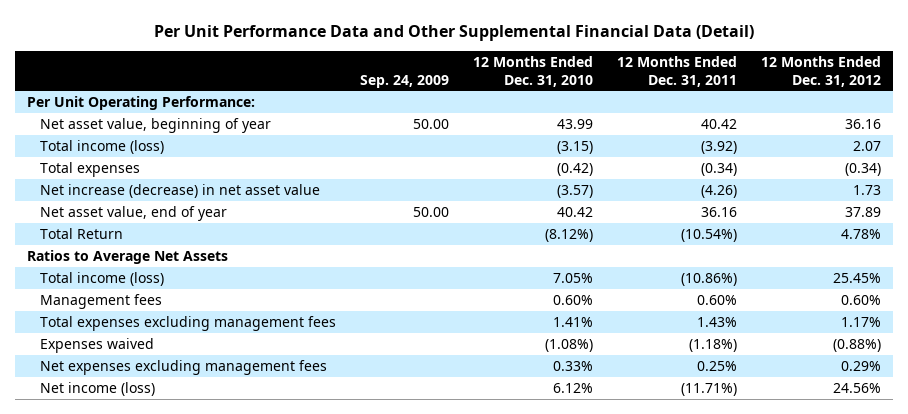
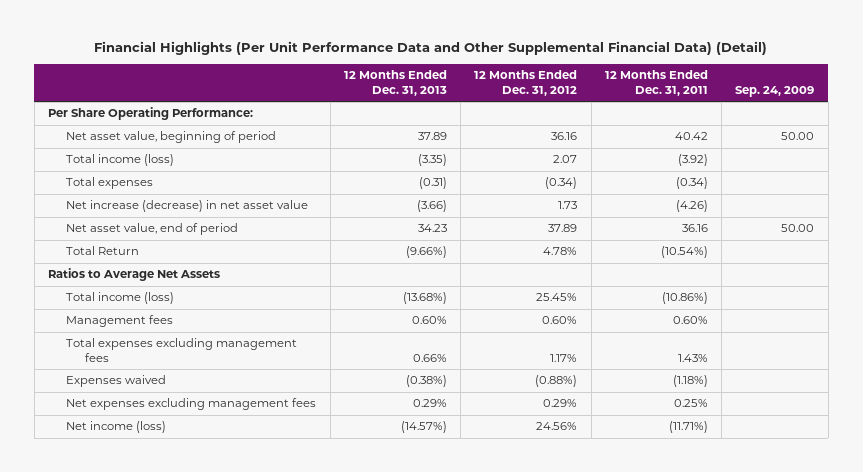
- Per Unit Performance Data and Other Supplemental Financial Data (Detail)
+ Financial Highlights (Per Unit Performance Data and Other Supplemental Financial Data) (Detail)
- | Sep. 24, 2009 | 12 Months Ended Dec. 31, 2010 | 12 Months Ended Dec. 31, 2011 | 12 Months Ended Dec. 31, 2012
+ | 12 Months Ended Dec. 31, 2013 | 12 Months Ended Dec. 31, 2012 | 12 Months Ended Dec. 31, 2011 | Sep. 24, 2009
- Per Unit Operating Performance:
- Net asset value, beginning of year | 50.00 | 43.99 | 40.42 | 36.16
+ Per Share Operating Performance:
+ Net asset value, beginning of period | 37.89 | 36.16 | 40.42 | 50.00
- Net asset value, end of year | 50.00 | 40.42 | 36.16 | 37.89
+ Net asset value, end of period | 34.23 | 37.89 | 36.16 | 50.00

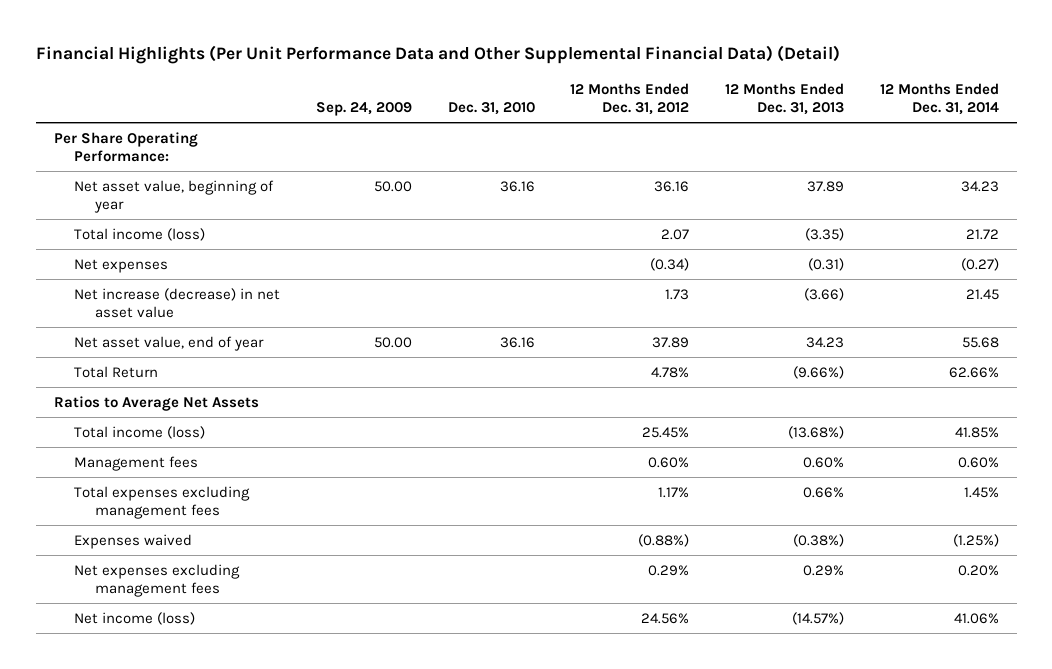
- | 12 Months Ended Dec. 31, 2013 | 12 Months Ended Dec. 31, 2012 | 12 Months Ended Dec. 31, 2011 | Sep. 24, 2009
+ | Sep. 24, 2009 | Dec. 31, 2010 | 12 Months Ended Dec. 31, 2012 | 12 Months Ended Dec. 31, 2013 | 12 Months Ended Dec. 31, 2014
- Net asset value, beginning of period | 37.89 | 36.16 | 40.42 | 50.00
+ Net asset value, beginning of year | 50.00 | 36.16 | 36.16 | 37.89 | 34.23
- Total expenses | (0.31) | (0.34) | (0.34) |
+ Net expenses | | | (0.34) | (0.31) | (0.27)
- Net asset value, end of period | 34.23 | 37.89 | 36.16 | 50.00
+ Net asset value, end of year | 50.00 | 36.16 | 37.89 | 34.23 | 55.68

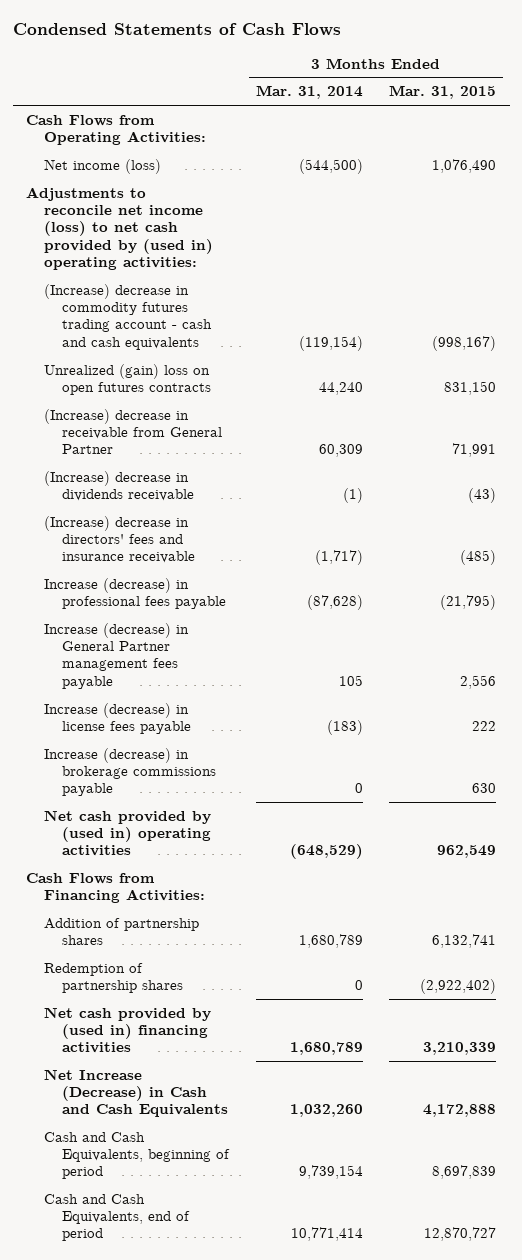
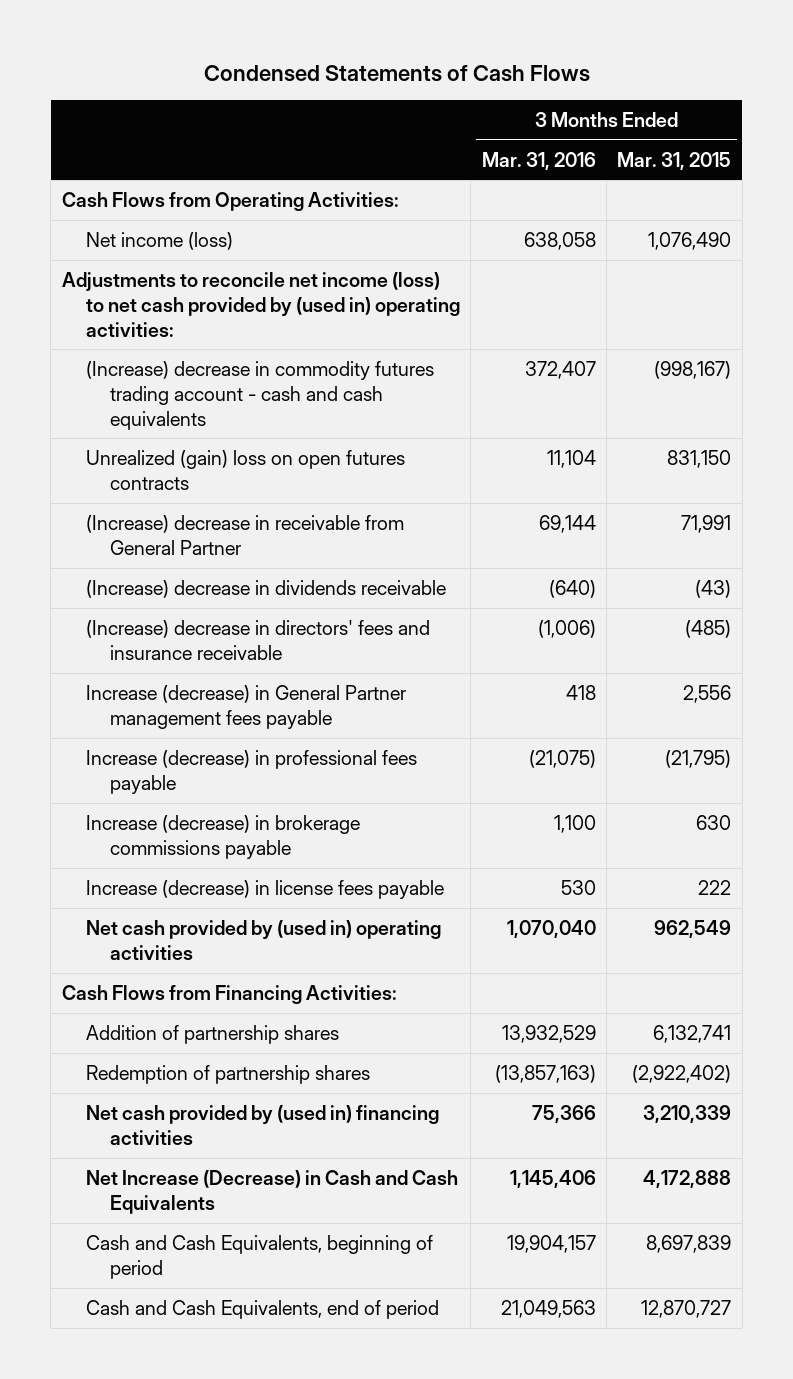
- | 3 Months Ended Mar. 31, 2014 | 3 Months Ended Mar. 31, 2015
+ | 3 Months Ended Mar. 31, 2016 | 3 Months Ended Mar. 31, 2015
moved down: Increase (decrease) in professional fees payable | (21,075) | (21,795)
moved down: Increase (decrease) in license fees payable | 530 | 222

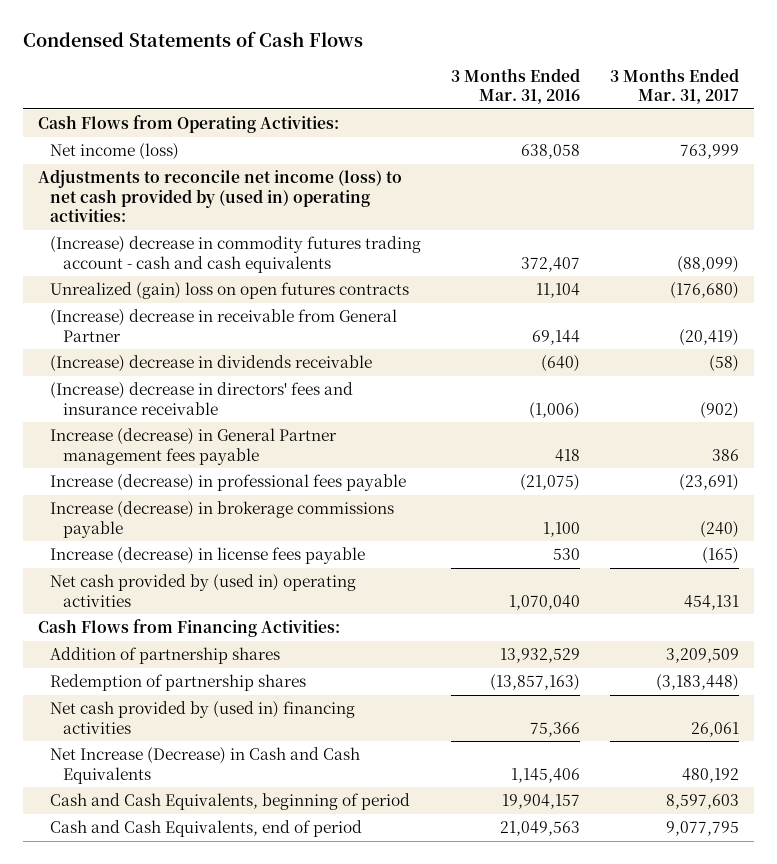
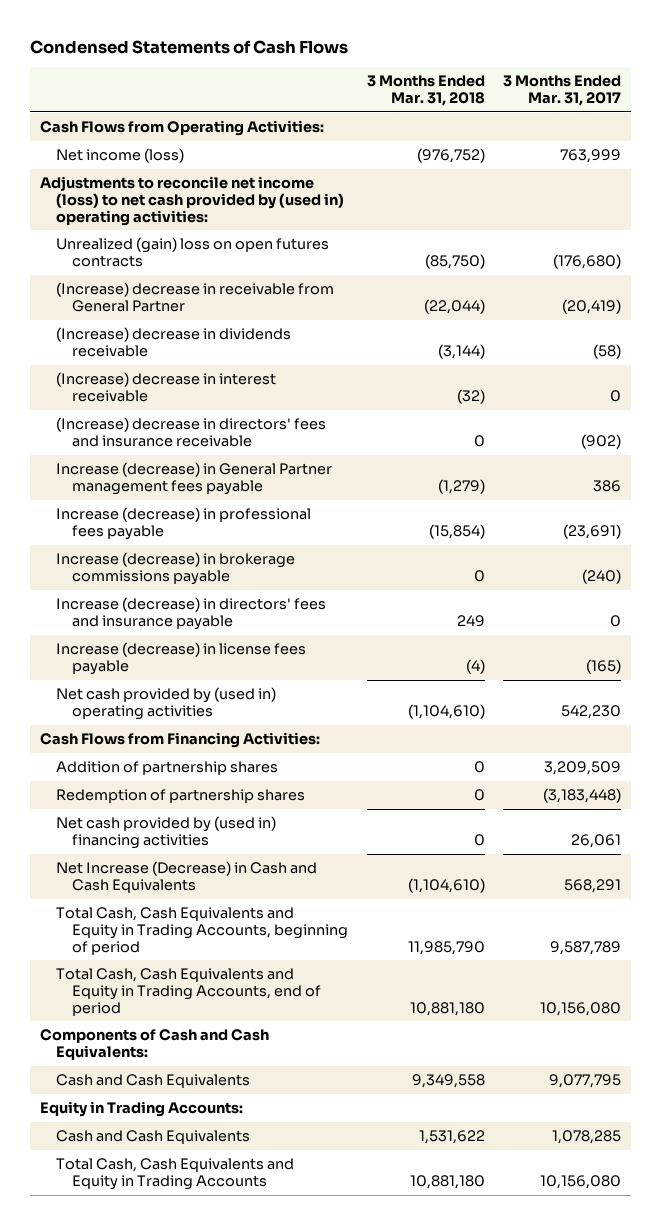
- | 3 Months Ended Mar. 31, 2016 | 3 Months Ended Mar. 31, 2017
+ | 3 Months Ended Mar. 31, 2018 | 3 Months Ended Mar. 31, 2017
- (Increase) decrease in commodity futures trading account - cash and cash equivalents | 372,407 | (88,099)
+ (Increase) decrease in interest receivable | (32) | 0
+ Increase (decrease) in directors' fees and insurance payable | 249 | 0
- Net cash provided by (used in) operating activities | 1,070,040 | 454,131
+ Net cash provided by (used in) operating activities | (1,104,610) | 542,230
- Net Increase (Decrease) in Cash and Cash Equivalents | 1,145,406 | 480,192
- Cash and Cash Equivalents, beginning of period | 19,904,157 | 8,597,603
- Cash and Cash Equivalents, end of period | 21,049,563 | 9,077,795
+ Net Increase (Decrease) in Cash and Cash Equivalents | (1,104,610) | 568,291
+ Total Cash, Cash Equivalents and Equity in Trading Accounts, beginning of period | 11,985,790 | 9,587,789
+ Total Cash, Cash Equivalents and Equity in Trading Accounts, end of period | 10,881,180 | 10,156,080
+ Components of Cash and Cash Equivalents:
+ Cash and Cash Equivalents | 9,349,558 | 9,077,795
+ Equity in Trading Accounts:
+ Cash and Cash Equivalents | 1,531,622 | 1,078,285
+ Total Cash, Cash Equivalents and Equity in Trading Accounts | 10,881,180 | 10,156,080

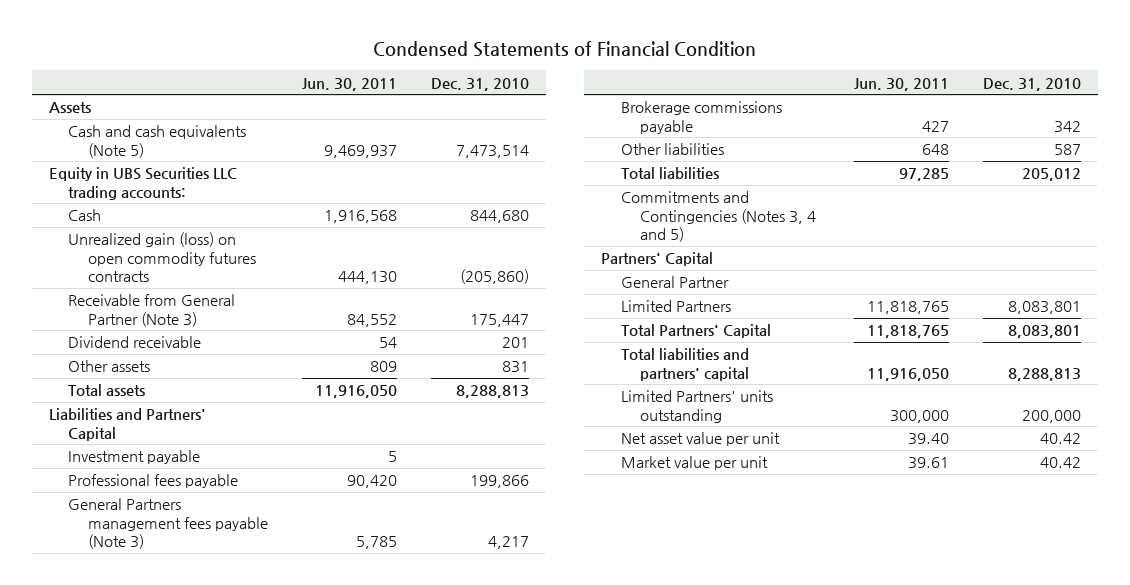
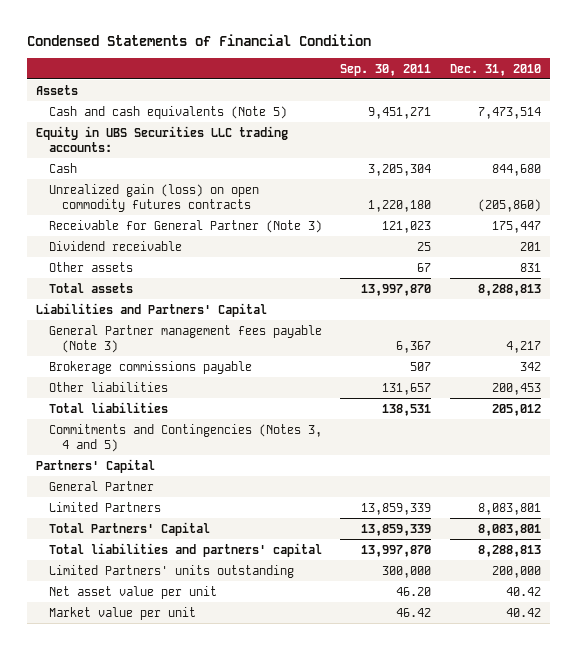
- | Jun. 30, 2011 | Dec. 31, 2010
+ | Sep. 30, 2011 | Dec. 31, 2010
- Receivable from General Partner (Note 3) | 84,552 | 175,447
+ Receivable for General Partner (Note 3) | 121,023 | 175,447
- Investment payable | 5 |
- Professional fees payable | 90,420 | 199,866
- General Partners management fees payable (Note 3) | 5,785 | 4,217
+ General Partner management fees payable (Note 3) | 6,367 | 4,217
- Other liabilities | 648 | 587
+ Other liabilities | 131,657 | 200,453

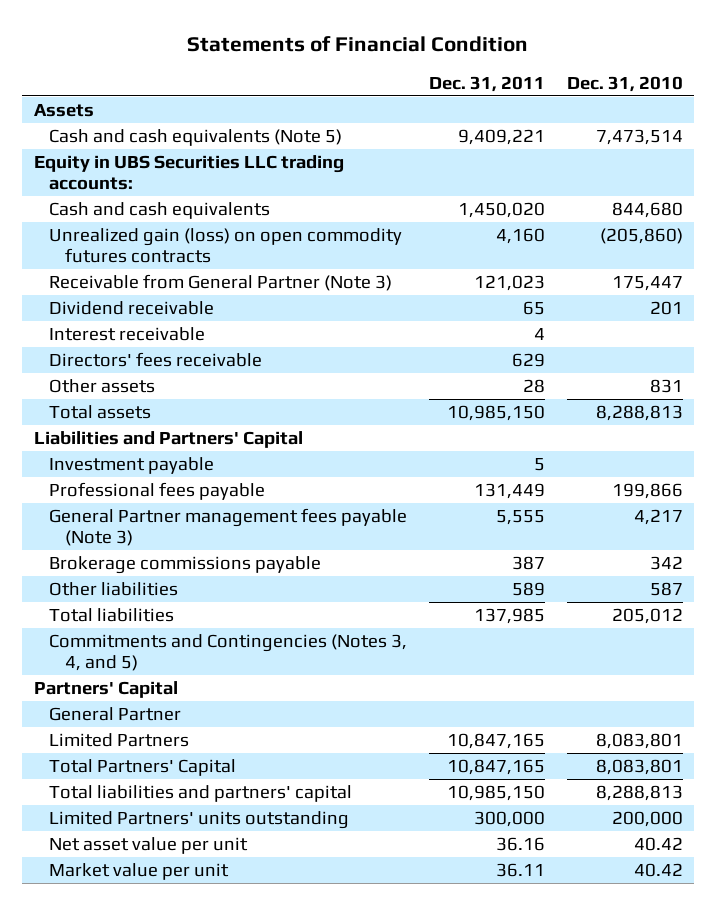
- Condensed Statements of Financial Condition
+ Statements of Financial Condition
- | Sep. 30, 2011 | Dec. 31, 2010
+ | Dec. 31, 2011 | Dec. 31, 2010
- Cash | 3,205,304 | 844,680
+ Cash and cash equivalents | 1,450,020 | 844,680
- Receivable for General Partner (Note 3) | 121,023 | 175,447
+ Receivable from General Partner (Note 3) | 121,023 | 175,447
+ Interest receivable | 4 |
+ Directors' fees receivable | 629 |
+ Investment payable | 5 |
+ Professional fees payable | 131,449 | 199,866
- Other liabilities | 131,657 | 200,453
+ Other liabilities | 589 | 587
- Commitments and Contingencies (Notes 3, 4 and 5)
+ Commitments and Contingencies (Notes 3, 4, and 5)

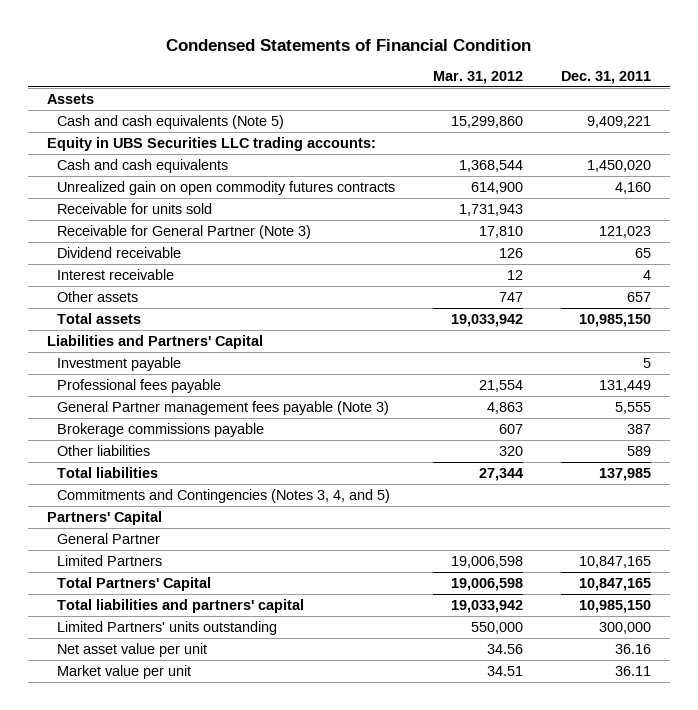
- Statements of Financial Condition
+ Condensed Statements of Financial Condition
- | Dec. 31, 2011 | Dec. 31, 2010
+ | Mar. 31, 2012 | Dec. 31, 2011
- Unrealized gain (loss) on open commodity futures contracts | 4,160 | (205,860)
- Receivable from General Partner (Note 3) | 121,023 | 175,447
+ Unrealized gain on open commodity futures contracts | 614,900 | 4,160
+ Receivable for units sold | 1,731,943 |
+ Receivable for General Partner (Note 3) | 17,810 | 121,023
- Directors' fees receivable | 629 |
- Other assets | 28 | 831
+ Other assets | 747 | 657

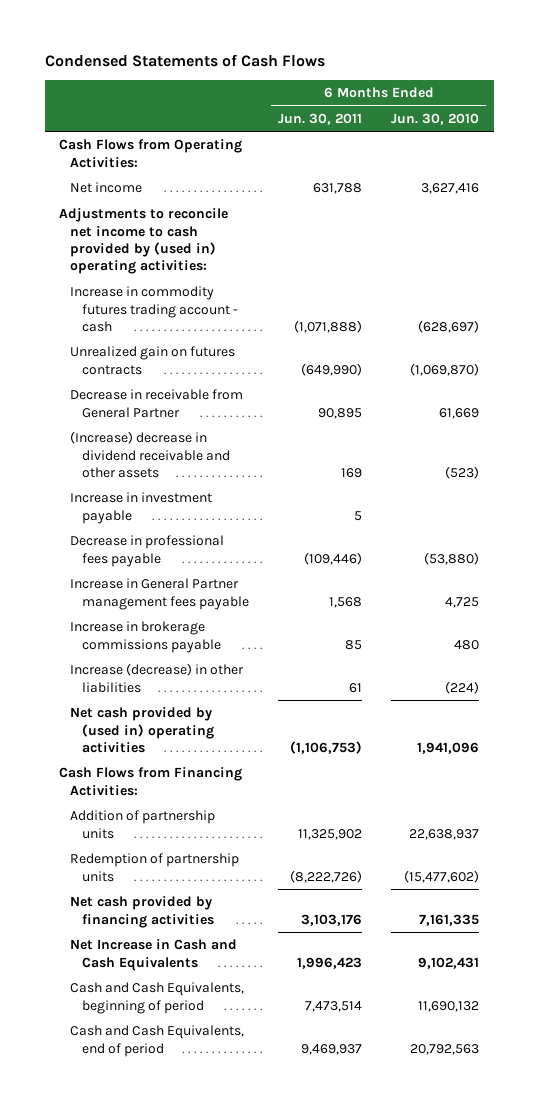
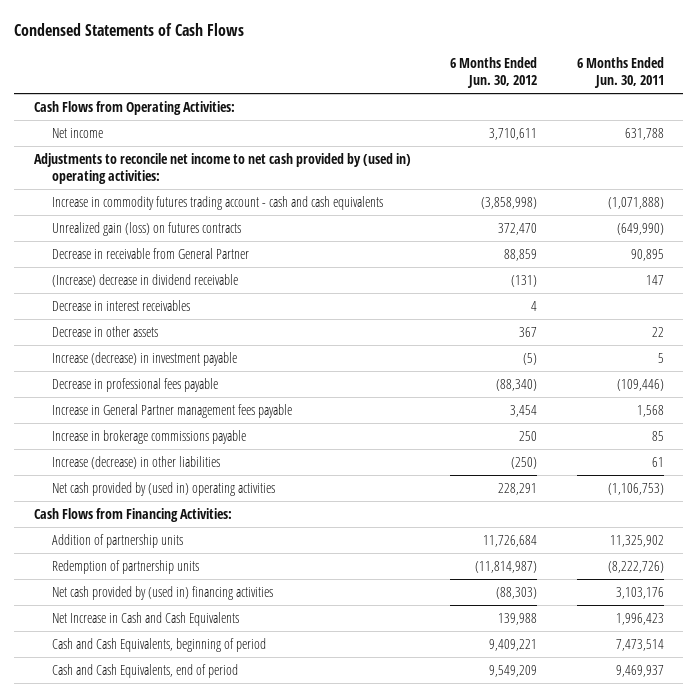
- | 6 Months Ended Jun. 30, 2011 | 6 Months Ended Jun. 30, 2010
+ | 6 Months Ended Jun. 30, 2012 | 6 Months Ended Jun. 30, 2011
- Adjustments to reconcile net income to cash provided by (used in) operating activities:
- Increase in commodity futures trading account - cash | (1,071,888) | (628,697)
- Unrealized gain on futures contracts | (649,990) | (1,069,870)
+ Adjustments to reconcile net income to net cash provided by (used in) operating activities:
+ Increase in commodity futures trading account - cash and cash equivalents | (3,858,998) | (1,071,888)
+ Unrealized gain (loss) on futures contracts | 372,470 | (649,990)
- (Increase) decrease in dividend receivable and other assets | 169 | (523)
- Increase in investment payable | 5 |
+ (Increase) decrease in dividend receivable | (131) | 147
+ Decrease in interest receivables | 4 |
+ Decrease in other assets | 367 | 22
+ Increase (decrease) in investment payable | (5) | 5
- Net cash provided by financing activities | 3,103,176 | 7,161,335
+ Net cash provided by (used in) financing activities | (88,303) | 3,103,176

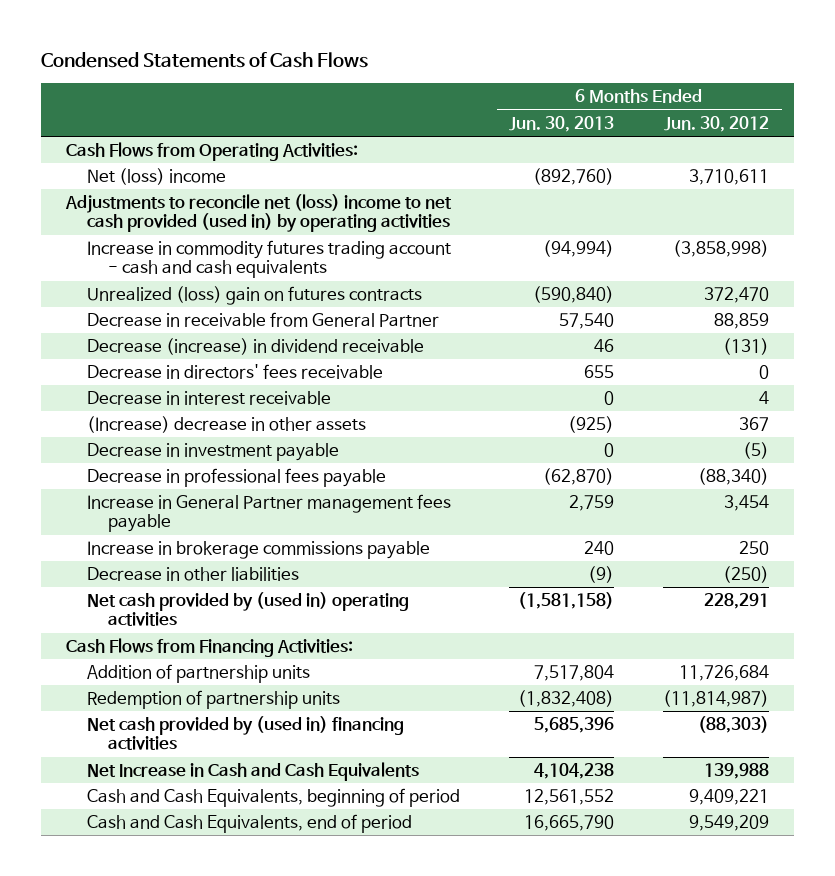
- | 6 Months Ended Jun. 30, 2012 | 6 Months Ended Jun. 30, 2011
+ | 6 Months Ended Jun. 30, 2013 | 6 Months Ended Jun. 30, 2012
- Net income | 3,710,611 | 631,788
- Adjustments to reconcile net income to net cash provided by (used in) operating activities:
+ Net (loss) income | (892,760) | 3,710,611
+ Adjustments to reconcile net (loss) income to net cash provided (used in) by operating activities
- Unrealized gain (loss) on futures contracts | 372,470 | (649,990)
+ Unrealized (loss) gain on futures contracts | (590,840) | 372,470
- (Increase) decrease in dividend receivable | (131) | 147
- Decrease in interest receivables | 4 |
- Decrease in other assets | 367 | 22
- Increase (decrease) in investment payable | (5) | 5
+ Decrease (increase) in dividend receivable | 46 | (131)
+ Decrease in directors' fees receivable | 655 | 0
+ Decrease in interest receivable | 0 | 4
+ (Increase) decrease in other assets | (925) | 367
+ Decrease in investment payable | 0 | (5)
- Increase (decrease) in other liabilities | (250) | 61
+ Decrease in other liabilities | (9) | (250)

